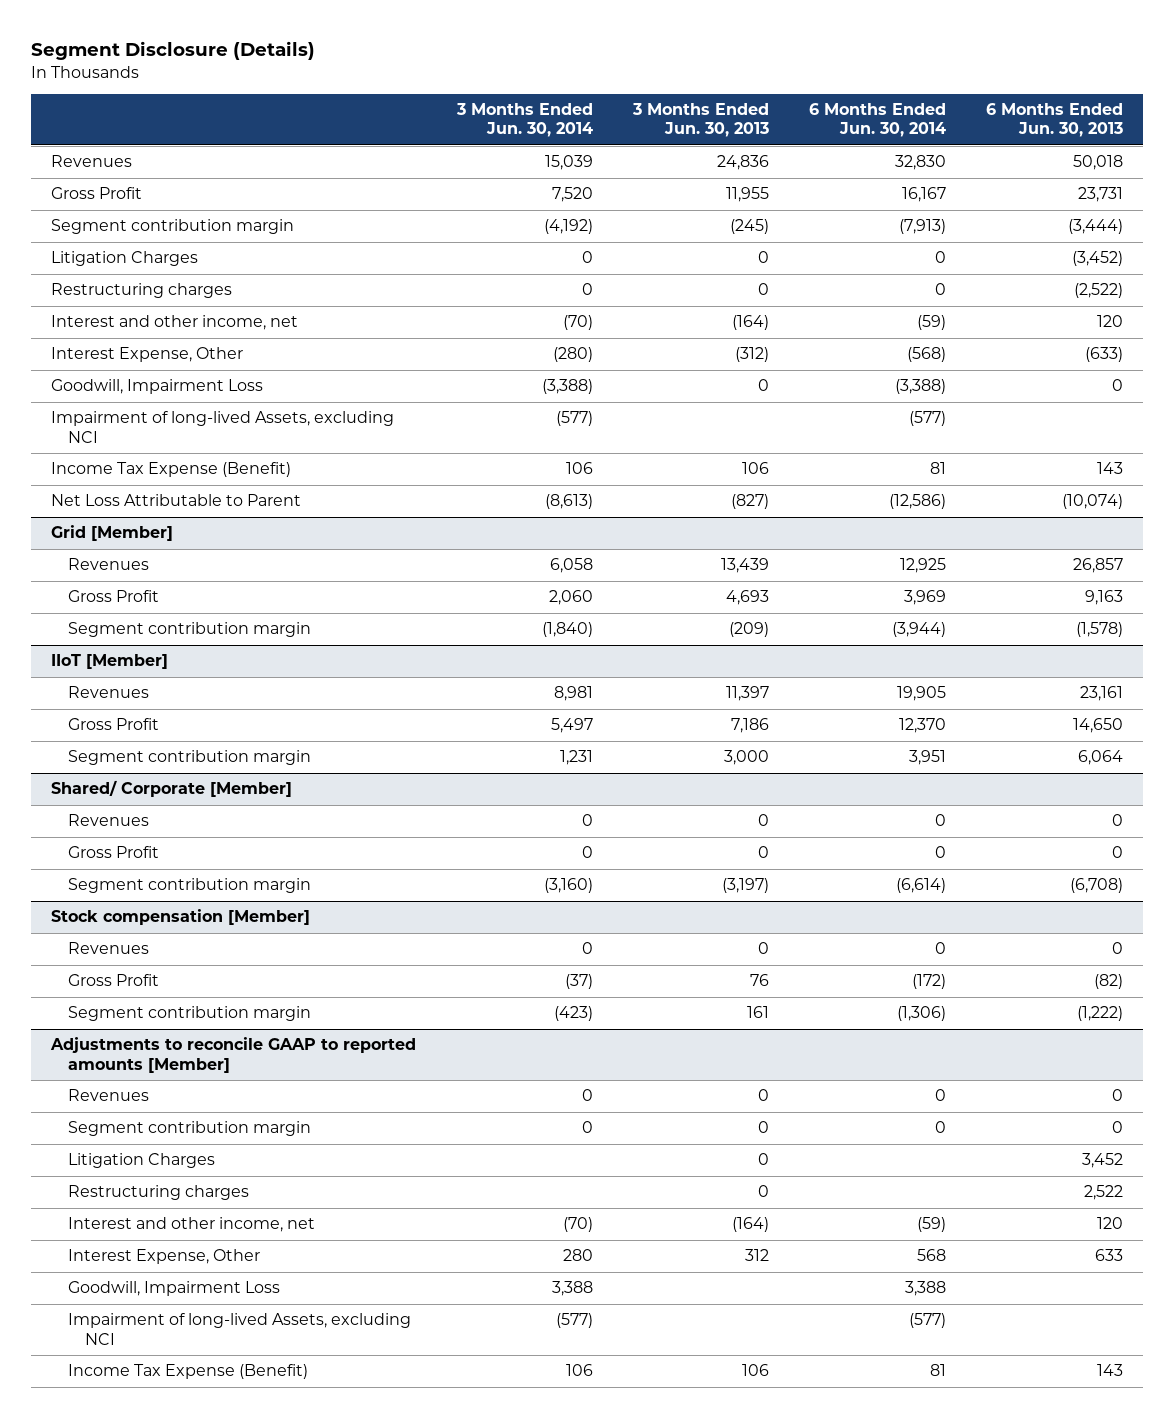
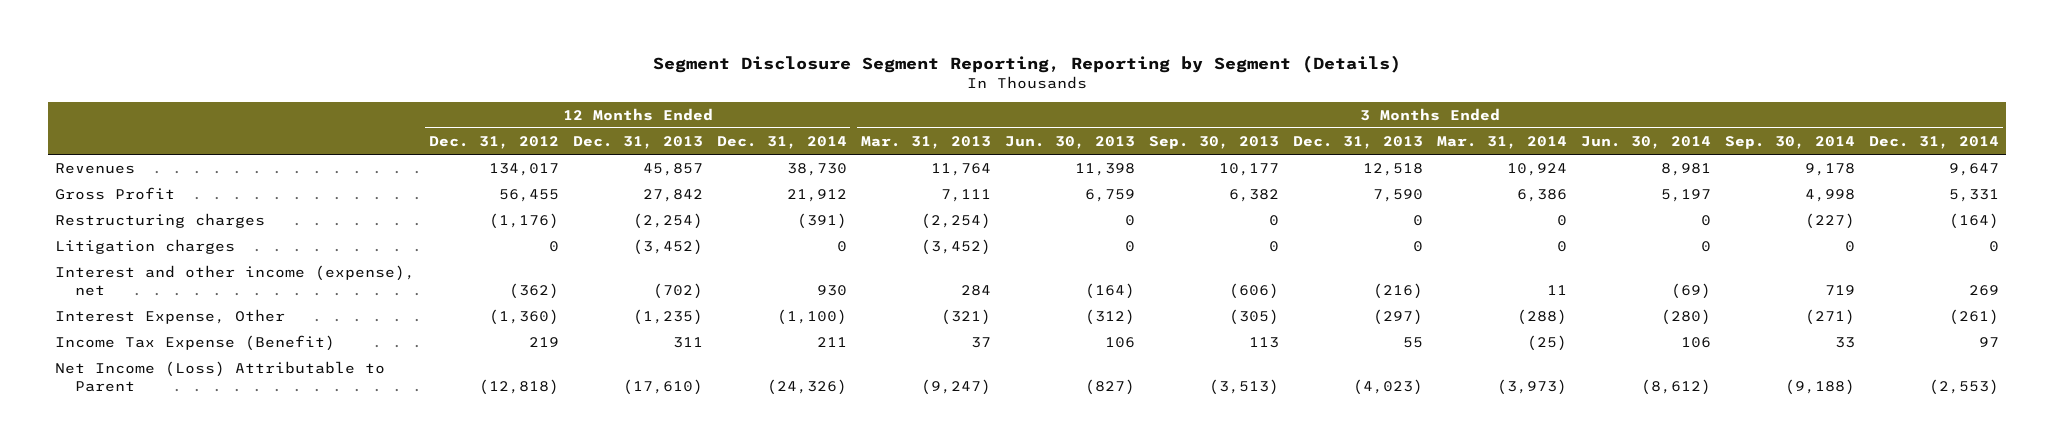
- Segment Disclosure (Details)
+ Segment Disclosure Segment Reporting, Reporting by Segment (Details)
- | 3 Months Ended Jun. 30, 2014 | 3 Months Ended Jun. 30, 2013 | 6 Months Ended Jun. 30, 2014 | 6 Months Ended Jun. 30, 2013
+ | 12 Months Ended Dec. 31, 2012 | 12 Months Ended Dec. 31, 2013 | 12 Months Ended Dec. 31, 2014 | 3 Months Ended Mar. 31, 2013 | 3 Months Ended Jun. 30, 2013 | 3 Months Ended Sep. 30, 2013 | 3 Months Ended Dec. 31, 2013 | 3 Months Ended Mar. 31, 2014 | 3 Months Ended Jun. 30, 2014 | 3 Months Ended Sep. 30, 2014 | 3 Months Ended Dec. 31, 2014
- Revenues | 15,039 | 24,836 | 32,830 | 50,018
- Gross Profit | 7,520 | 11,955 | 16,167 | 23,731
- Segment contribution margin | (4,192) | (245) | (7,913) | (3,444)
- Litigation Charges | 0 | 0 | 0 | (3,452)
+ Revenues | 134,017 | 45,857 | 38,730 | 11,764 | 11,398 | 10,177 | 12,518 | 10,924 | 8,981 | 9,178 | 9,647
+ Gross Profit | 56,455 | 27,842 | 21,912 | 7,111 | 6,759 | 6,382 | 7,590 | 6,386 | 5,197 | 4,998 | 5,331
- Interest and other income, net | (70) | (164) | (59) | 120
+ Litigation charges | 0 | (3,452) | 0 | (3,452) | 0 | 0 | 0 | 0 | 0 | 0 | 0
+ Interest and other income (expense), net | (362) | (702) | 930 | 284 | (164) | (606) | (216) | 11 | (69) | 719 | 269
- Goodwill, Impairment Loss | (3,388) | 0 | (3,388) | 0
- Impairment of long-lived Assets, excluding NCI | (577) | | (577) |
- Net Loss Attributable to Parent | (8,613) | (827) | (12,586) | (10,074)
- Grid [Member]
- Revenues | 6,058 | 13,439 | 12,925 | 26,857
- Gross Profit | 2,060 | 4,693 | 3,969 | 9,163
- Segment contribution margin | (1,840) | (209) | (3,944) | (1,578)
- IIoT [Member]
- Revenues | 8,981 | 11,397 | 19,905 | 23,161
- Gross Profit | 5,497 | 7,186 | 12,370 | 14,650
- Segment contribution margin | 1,231 | 3,000 | 3,951 | 6,064
- Shared/ Corporate [Member]
- Revenues | 0 | 0 | 0 | 0
- Gross Profit | 0 | 0 | 0 | 0
- Segment contribution margin | (3,160) | (3,197) | (6,614) | (6,708)
- Stock compensation [Member]
- Revenues | 0 | 0 | 0 | 0
- Gross Profit | (37) | 76 | (172) | (82)
- Segment contribution margin | (423) | 161 | (1,306) | (1,222)
- Adjustments to reconcile GAAP to reported amounts [Member]
- Revenues | 0 | 0 | 0 | 0
- Segment contribution margin | 0 | 0 | 0 | 0
- Litigation Charges | | 0 | | 3,452
- Restructuring charges | | 0 | | 2,522
- Interest and other income, net | (70) | (164) | (59) | 120
- Interest Expense, Other | 280 | 312 | 568 | 633
- Goodwill, Impairment Loss | 3,388 | | 3,388 |
- Impairment of long-lived Assets, excluding NCI | (577) | | (577) |
- Income Tax Expense (Benefit) | 106 | 106 | 81 | 143
+ Net Income (Loss) Attributable to Parent | (12,818) | (17,610) | (24,326) | (9,247) | (827) | (3,513) | (4,023) | (3,973) | (8,612) | (9,188) | (2,553)

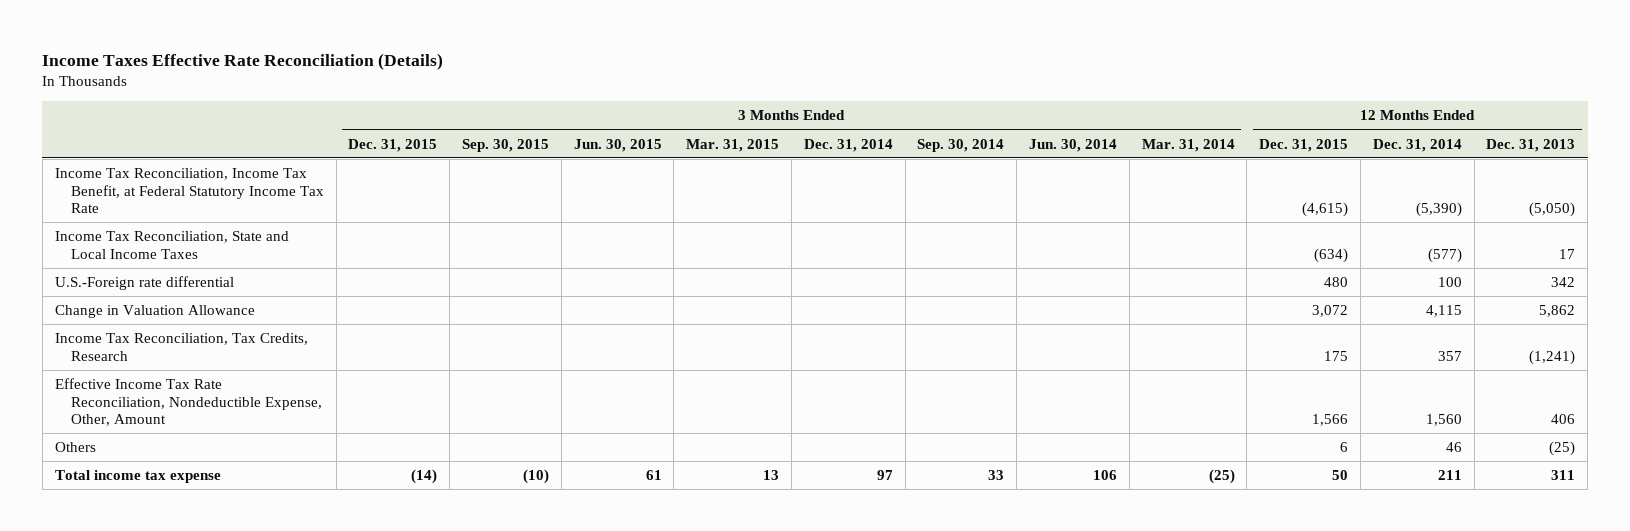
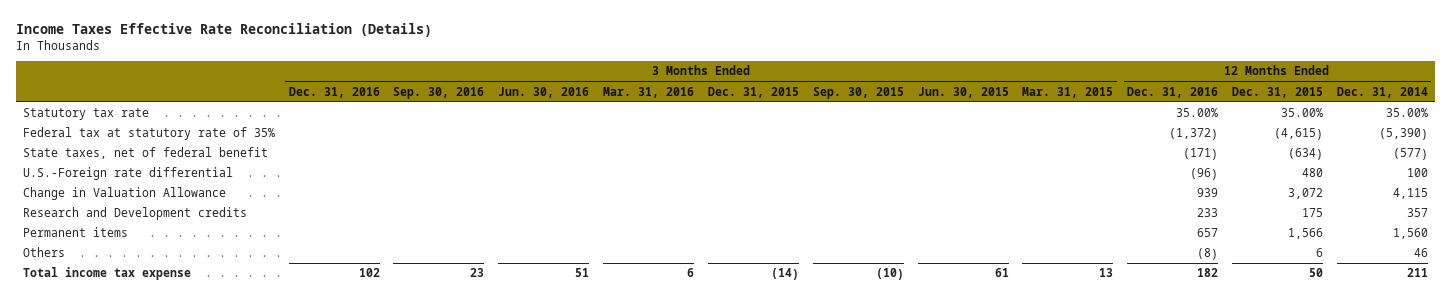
- | 3 Months Ended Dec. 31, 2015 | 3 Months Ended Sep. 30, 2015 | 3 Months Ended Jun. 30, 2015 | 3 Months Ended Mar. 31, 2015 | 3 Months Ended Dec. 31, 2014 | 3 Months Ended Sep. 30, 2014 | 3 Months Ended Jun. 30, 2014 | 3 Months Ended Mar. 31, 2014 | 12 Months Ended Dec. 31, 2015 | 12 Months Ended Dec. 31, 2014 | 12 Months Ended Dec. 31, 2013
+ | 3 Months Ended Dec. 31, 2016 | 3 Months Ended Sep. 30, 2016 | 3 Months Ended Jun. 30, 2016 | 3 Months Ended Mar. 31, 2016 | 3 Months Ended Dec. 31, 2015 | 3 Months Ended Sep. 30, 2015 | 3 Months Ended Jun. 30, 2015 | 3 Months Ended Mar. 31, 2015 | 12 Months Ended Dec. 31, 2016 | 12 Months Ended Dec. 31, 2015 | 12 Months Ended Dec. 31, 2014
- Income Tax Reconciliation, Income Tax Benefit, at Federal Statutory Income Tax Rate | | | | | | | | | (4,615) | (5,390) | (5,050)
- Income Tax Reconciliation, State and Local Income Taxes | | | | | | | | | (634) | (577) | 17
+ Statutory tax rate | | | | | | | | | 35.00% | 35.00% | 35.00%
+ Federal tax at statutory rate of 35% | | | | | | | | | (1,372) | (4,615) | (5,390)
+ State taxes, net of federal benefit | | | | | | | | | (171) | (634) | (577)
- Income Tax Reconciliation, Tax Credits, Research | | | | | | | | | 175 | 357 | (1,241)
- Effective Income Tax Rate Reconciliation, Nondeductible Expense, Other, Amount | | | | | | | | | 1,566 | 1,560 | 406
+ Research and Development credits | | | | | | | | | 233 | 175 | 357
+ Permanent items | | | | | | | | | 657 | 1,566 | 1,560

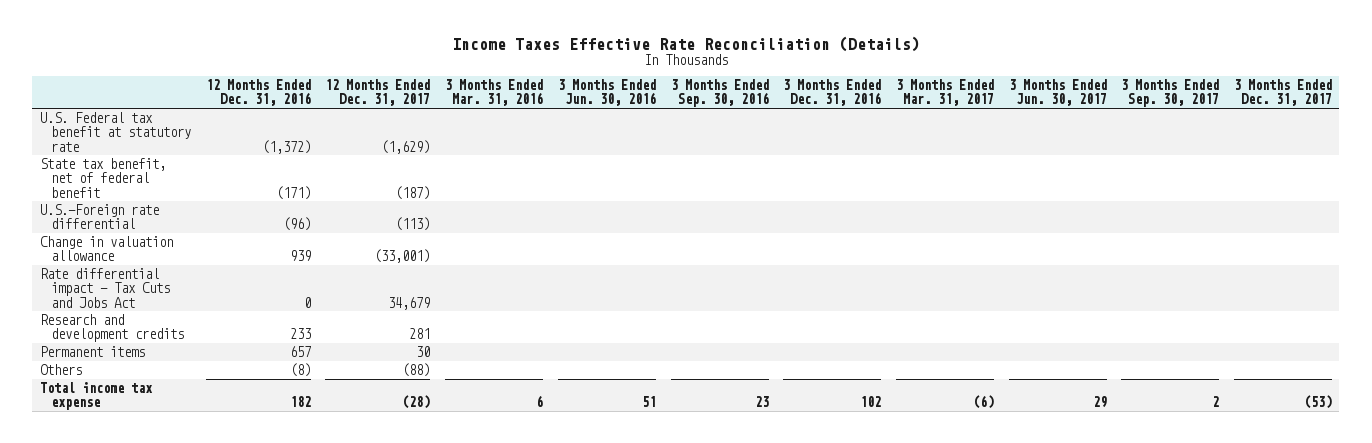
- | 3 Months Ended Dec. 31, 2016 | 3 Months Ended Sep. 30, 2016 | 3 Months Ended Jun. 30, 2016 | 3 Months Ended Mar. 31, 2016 | 3 Months Ended Dec. 31, 2015 | 3 Months Ended Sep. 30, 2015 | 3 Months Ended Jun. 30, 2015 | 3 Months Ended Mar. 31, 2015 | 12 Months Ended Dec. 31, 2016 | 12 Months Ended Dec. 31, 2015 | 12 Months Ended Dec. 31, 2014
+ | 12 Months Ended Dec. 31, 2016 | 12 Months Ended Dec. 31, 2017 | 3 Months Ended Mar. 31, 2016 | 3 Months Ended Jun. 30, 2016 | 3 Months Ended Sep. 30, 2016 | 3 Months Ended Dec. 31, 2016 | 3 Months Ended Mar. 31, 2017 | 3 Months Ended Jun. 30, 2017 | 3 Months Ended Sep. 30, 2017 | 3 Months Ended Dec. 31, 2017
- Statutory tax rate | | | | | | | | | 35.00% | 35.00% | 35.00%
- Federal tax at statutory rate of 35% | | | | | | | | | (1,372) | (4,615) | (5,390)
- State taxes, net of federal benefit | | | | | | | | | (171) | (634) | (577)
+ U.S. Federal tax benefit at statutory rate | (1,372) | (1,629) | | | | | | | |
+ State tax benefit, net of federal benefit | (171) | (187) | | | | | | | |
- Change in Valuation Allowance | | | | | | | | | 939 | 3,072 | 4,115
- Research and Development credits | | | | | | | | | 233 | 175 | 357
+ Change in valuation allowance | 939 | (33,001) | | | | | | | |
+ Rate differential impact - Tax Cuts and Jobs Act | 0 | 34,679 | | | | | | | |
+ Research and development credits | 233 | 281 | | | | | | | |

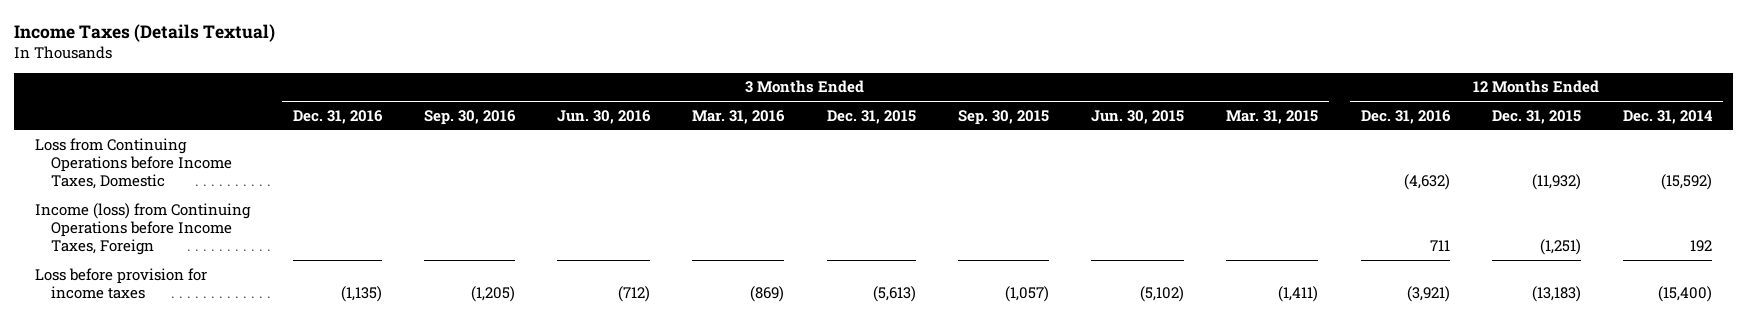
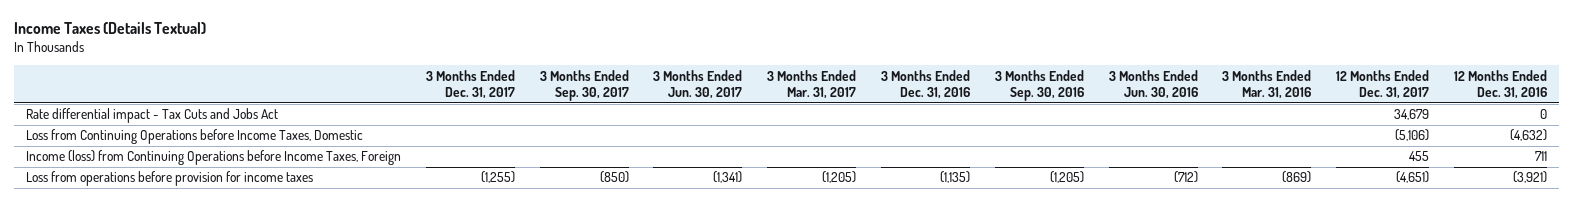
- | 3 Months Ended Dec. 31, 2016 | 3 Months Ended Sep. 30, 2016 | 3 Months Ended Jun. 30, 2016 | 3 Months Ended Mar. 31, 2016 | 3 Months Ended Dec. 31, 2015 | 3 Months Ended Sep. 30, 2015 | 3 Months Ended Jun. 30, 2015 | 3 Months Ended Mar. 31, 2015 | 12 Months Ended Dec. 31, 2016 | 12 Months Ended Dec. 31, 2015 | 12 Months Ended Dec. 31, 2014
+ | 3 Months Ended Dec. 31, 2017 | 3 Months Ended Sep. 30, 2017 | 3 Months Ended Jun. 30, 2017 | 3 Months Ended Mar. 31, 2017 | 3 Months Ended Dec. 31, 2016 | 3 Months Ended Sep. 30, 2016 | 3 Months Ended Jun. 30, 2016 | 3 Months Ended Mar. 31, 2016 | 12 Months Ended Dec. 31, 2017 | 12 Months Ended Dec. 31, 2016
+ Rate differential impact - Tax Cuts and Jobs Act | | | | | | | | | 34,679 | 0
- Loss before provision for income taxes | (1,135) | (1,205) | (712) | (869) | (5,613) | (1,057) | (5,102) | (1,411) | (3,921) | (13,183) | (15,400)
+ Loss from operations before provision for income taxes | (1,255) | (850) | (1,341) | (1,205) | (1,135) | (1,205) | (712) | (869) | (4,651) | (3,921)

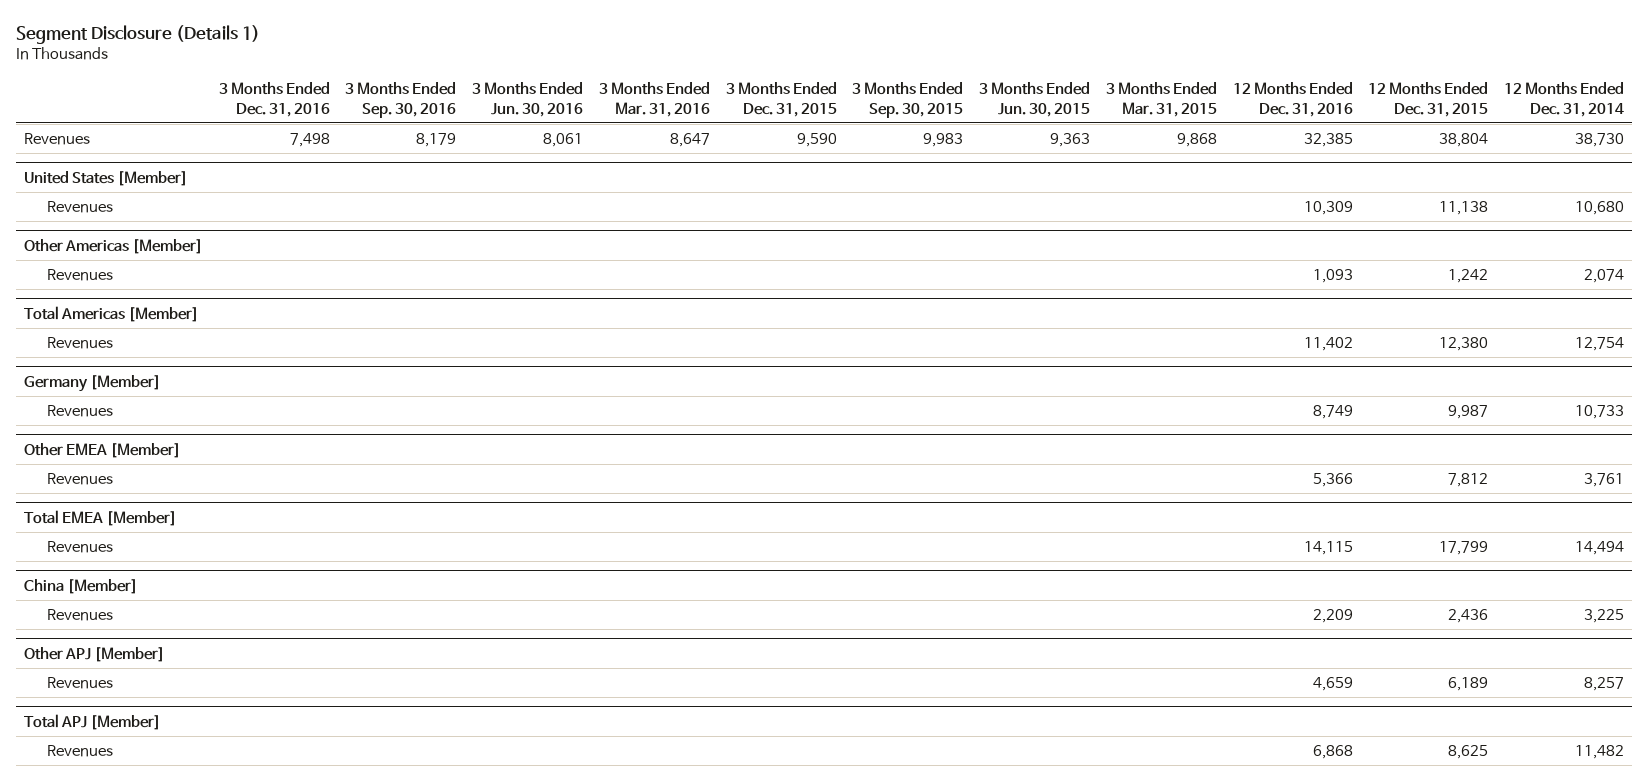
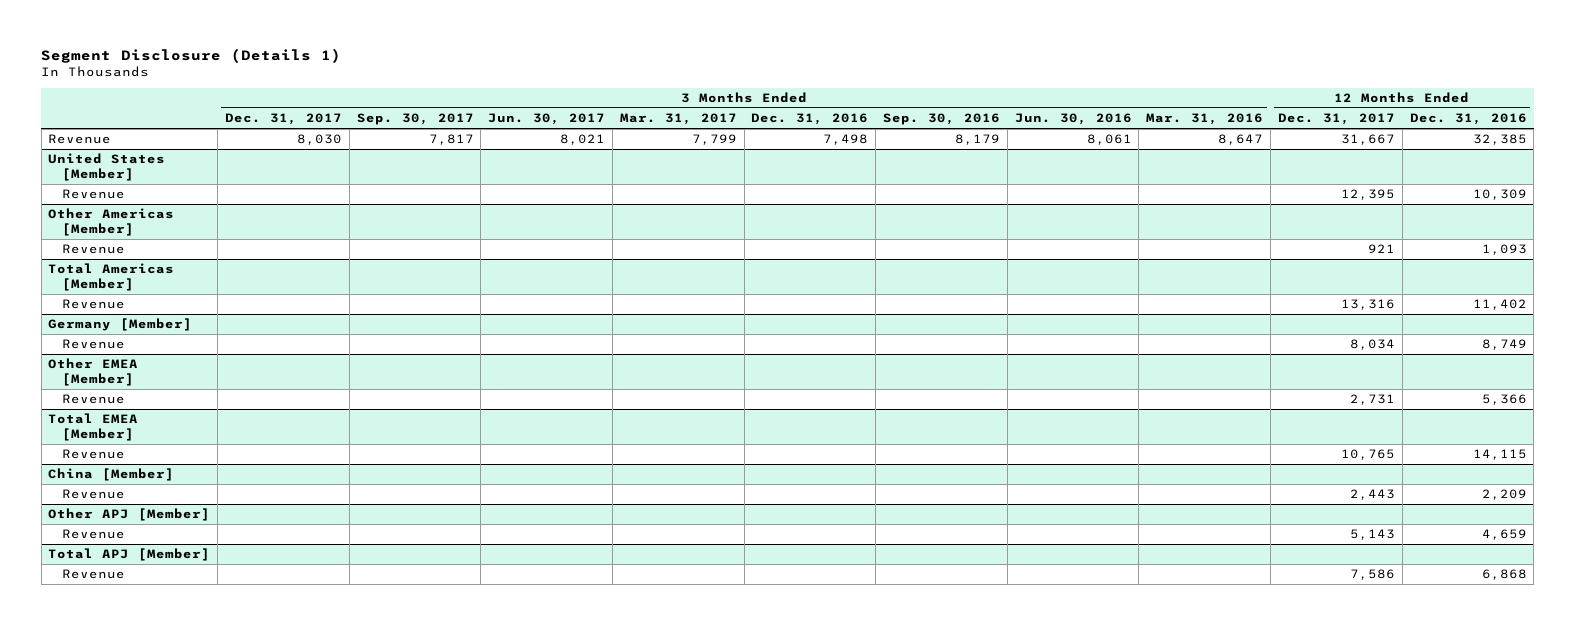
- | 3 Months Ended Dec. 31, 2016 | 3 Months Ended Sep. 30, 2016 | 3 Months Ended Jun. 30, 2016 | 3 Months Ended Mar. 31, 2016 | 3 Months Ended Dec. 31, 2015 | 3 Months Ended Sep. 30, 2015 | 3 Months Ended Jun. 30, 2015 | 3 Months Ended Mar. 31, 2015 | 12 Months Ended Dec. 31, 2016 | 12 Months Ended Dec. 31, 2015 | 12 Months Ended Dec. 31, 2014
+ | 3 Months Ended Dec. 31, 2017 | 3 Months Ended Sep. 30, 2017 | 3 Months Ended Jun. 30, 2017 | 3 Months Ended Mar. 31, 2017 | 3 Months Ended Dec. 31, 2016 | 3 Months Ended Sep. 30, 2016 | 3 Months Ended Jun. 30, 2016 | 3 Months Ended Mar. 31, 2016 | 12 Months Ended Dec. 31, 2017 | 12 Months Ended Dec. 31, 2016
- Revenues | 7,498 | 8,179 | 8,061 | 8,647 | 9,590 | 9,983 | 9,363 | 9,868 | 32,385 | 38,804 | 38,730
+ Revenue | 8,030 | 7,817 | 8,021 | 7,799 | 7,498 | 8,179 | 8,061 | 8,647 | 31,667 | 32,385
@ United States [Member]
- Revenues | | | | | | | | | 10,309 | 11,138 | 10,680
+ Revenue | | | | | | | | | 12,395 | 10,309
@ Other Americas [Member]
- Revenues | | | | | | | | | 1,093 | 1,242 | 2,074
+ Revenue | | | | | | | | | 921 | 1,093
@ Total Americas [Member]
- Revenues | | | | | | | | | 11,402 | 12,380 | 12,754
+ Revenue | | | | | | | | | 13,316 | 11,402
@ Germany [Member]
- Revenues | | | | | | | | | 8,749 | 9,987 | 10,733
+ Revenue | | | | | | | | | 8,034 | 8,749
@ Other EMEA [Member]
- Revenues | | | | | | | | | 5,366 | 7,812 | 3,761
+ Revenue | | | | | | | | | 2,731 | 5,366
@ Total EMEA [Member]
- Revenues | | | | | | | | | 14,115 | 17,799 | 14,494
+ Revenue | | | | | | | | | 10,765 | 14,115
@ China [Member]
- Revenues | | | | | | | | | 2,209 | 2,436 | 3,225
+ Revenue | | | | | | | | | 2,443 | 2,209
@ Other APJ [Member]
- Revenues | | | | | | | | | 4,659 | 6,189 | 8,257
+ Revenue | | | | | | | | | 5,143 | 4,659
@ Total APJ [Member]
- Revenues | | | | | | | | | 6,868 | 8,625 | 11,482
+ Revenue | | | | | | | | | 7,586 | 6,868

